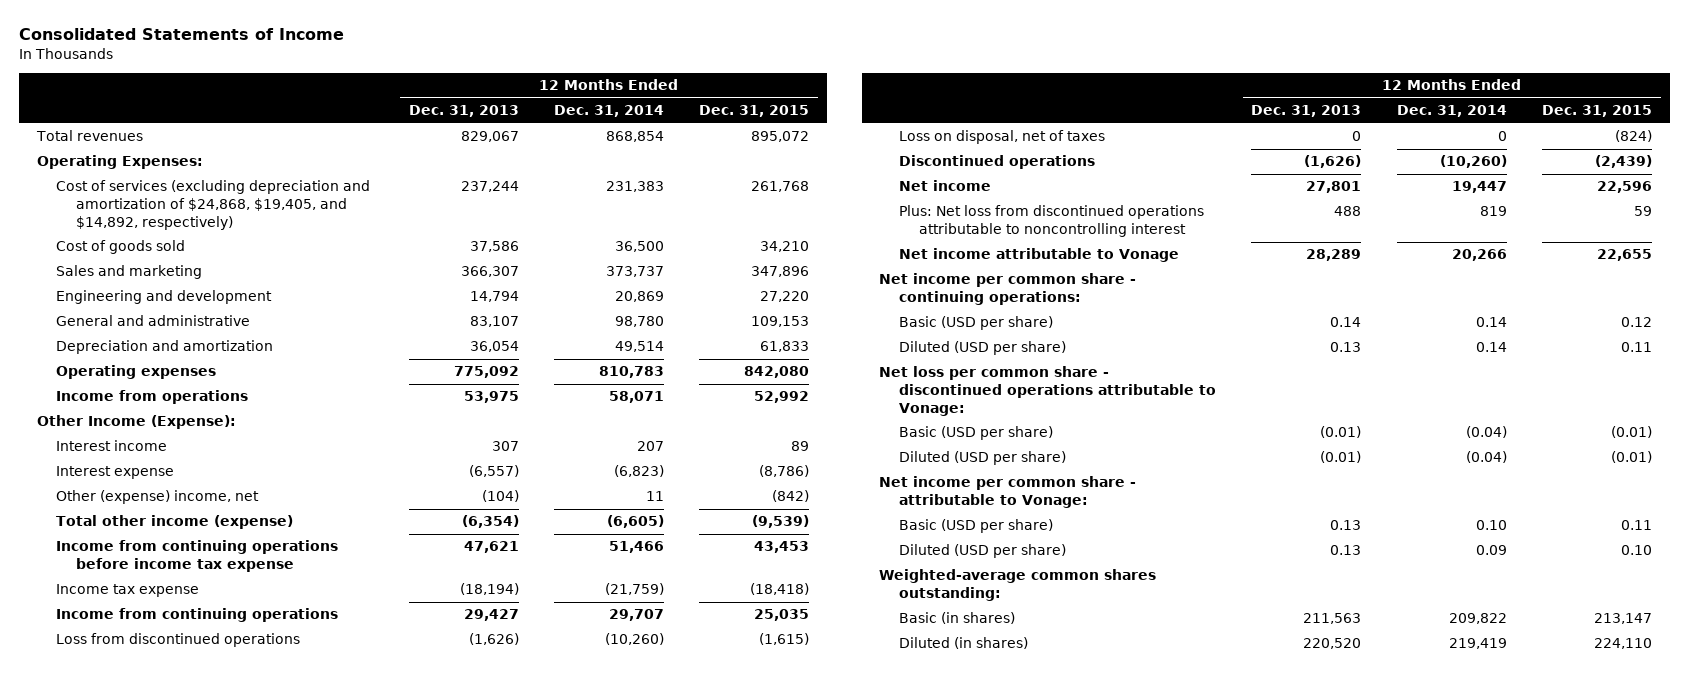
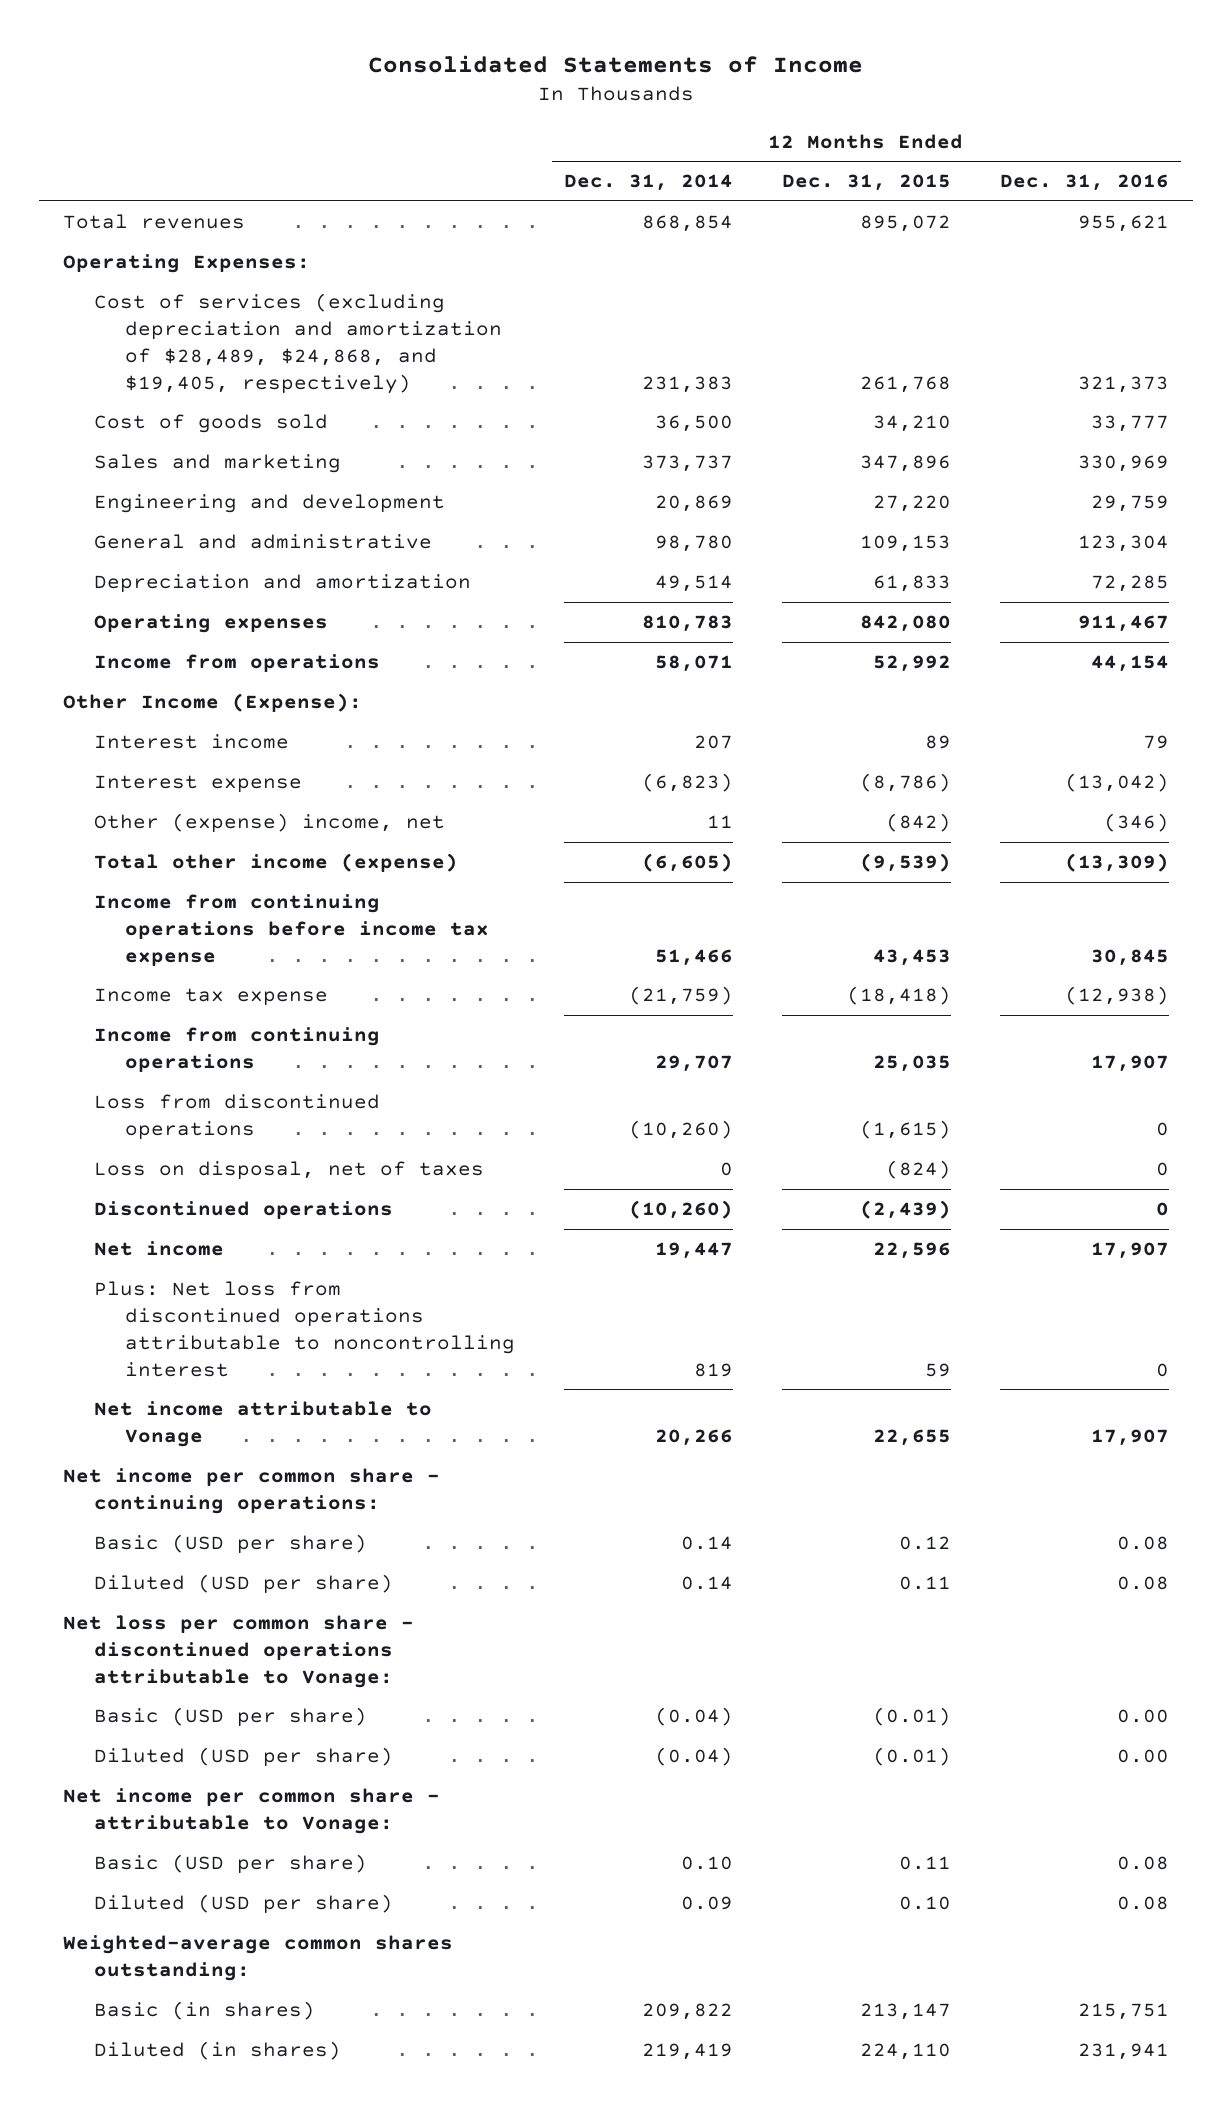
- | 12 Months Ended Dec. 31, 2013 | 12 Months Ended Dec. 31, 2014 | 12 Months Ended Dec. 31, 2015
+ | 12 Months Ended Dec. 31, 2014 | 12 Months Ended Dec. 31, 2015 | 12 Months Ended Dec. 31, 2016
- Cost of services (excluding depreciation and amortization of $24,868, $19,405, and $14,892, respectively) | 237,244 | 231,383 | 261,768
+ Cost of services (excluding depreciation and amortization of $28,489, $24,868, and $19,405, respectively) | 231,383 | 261,768 | 321,373

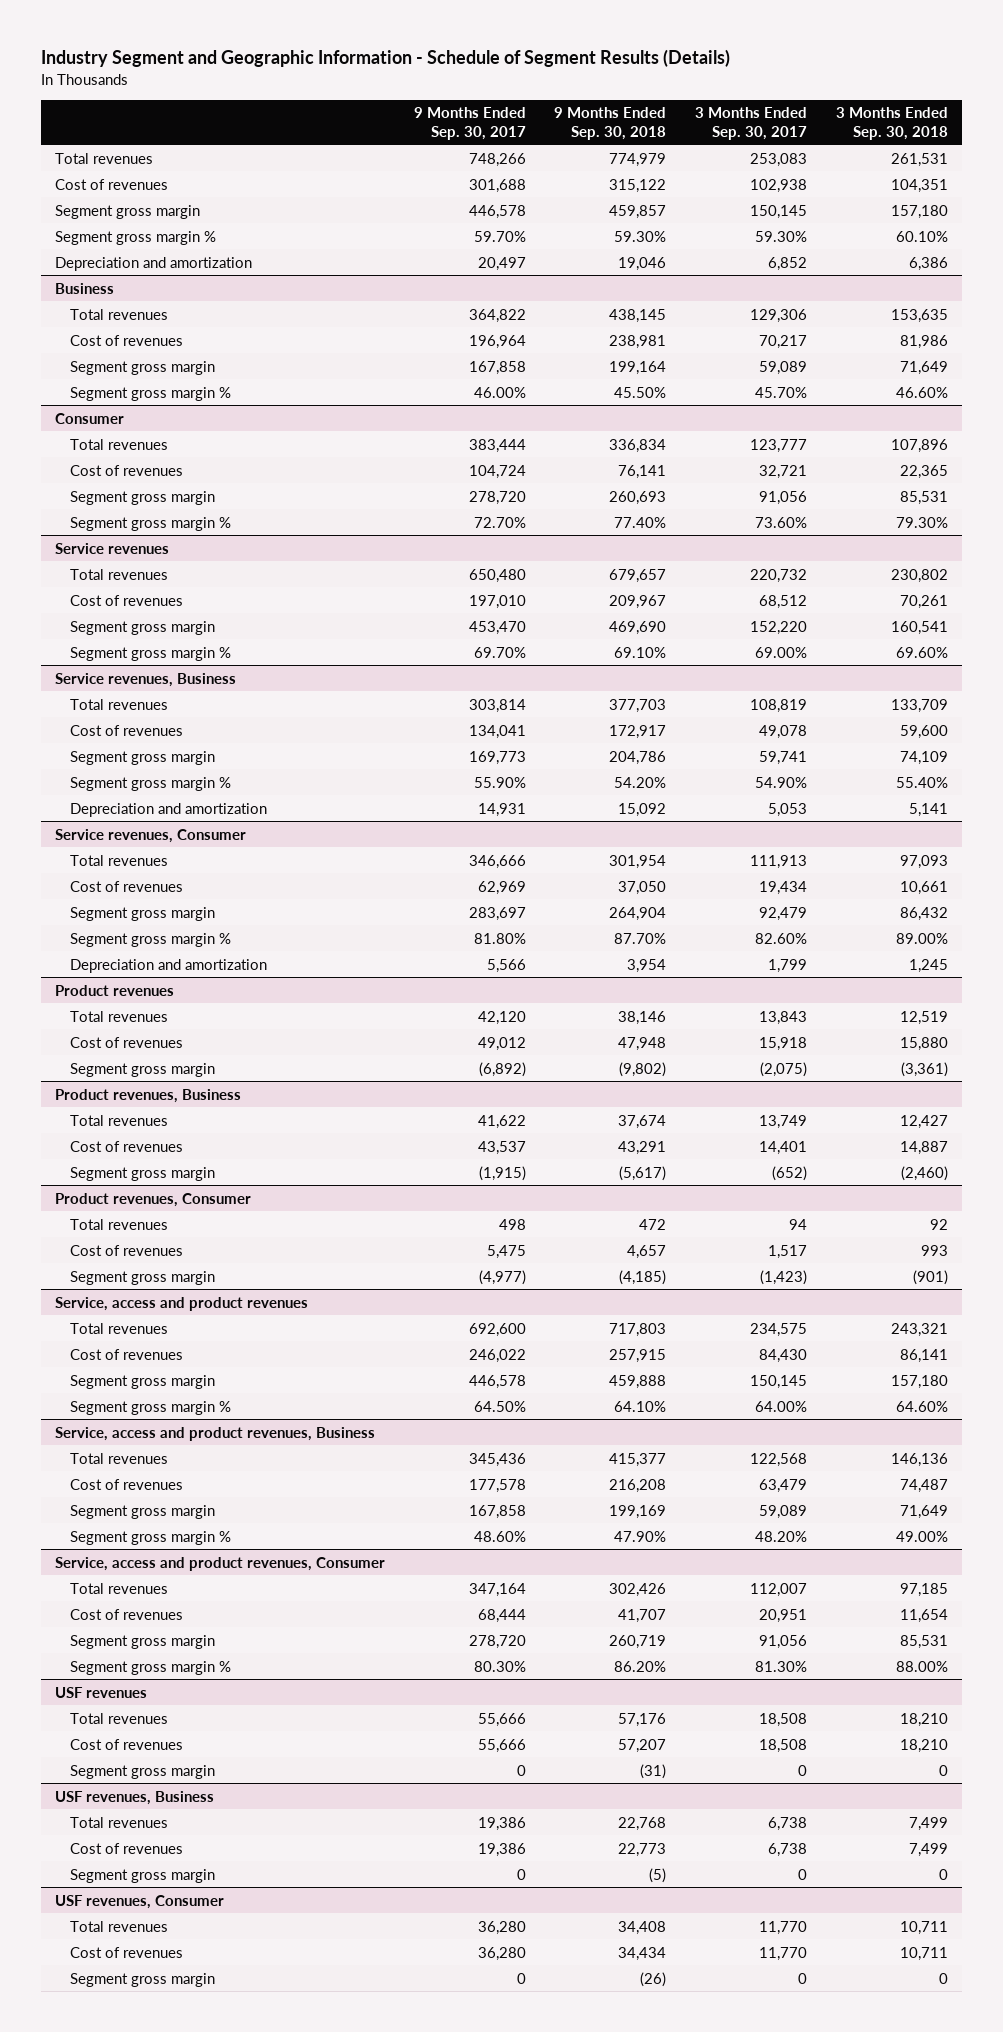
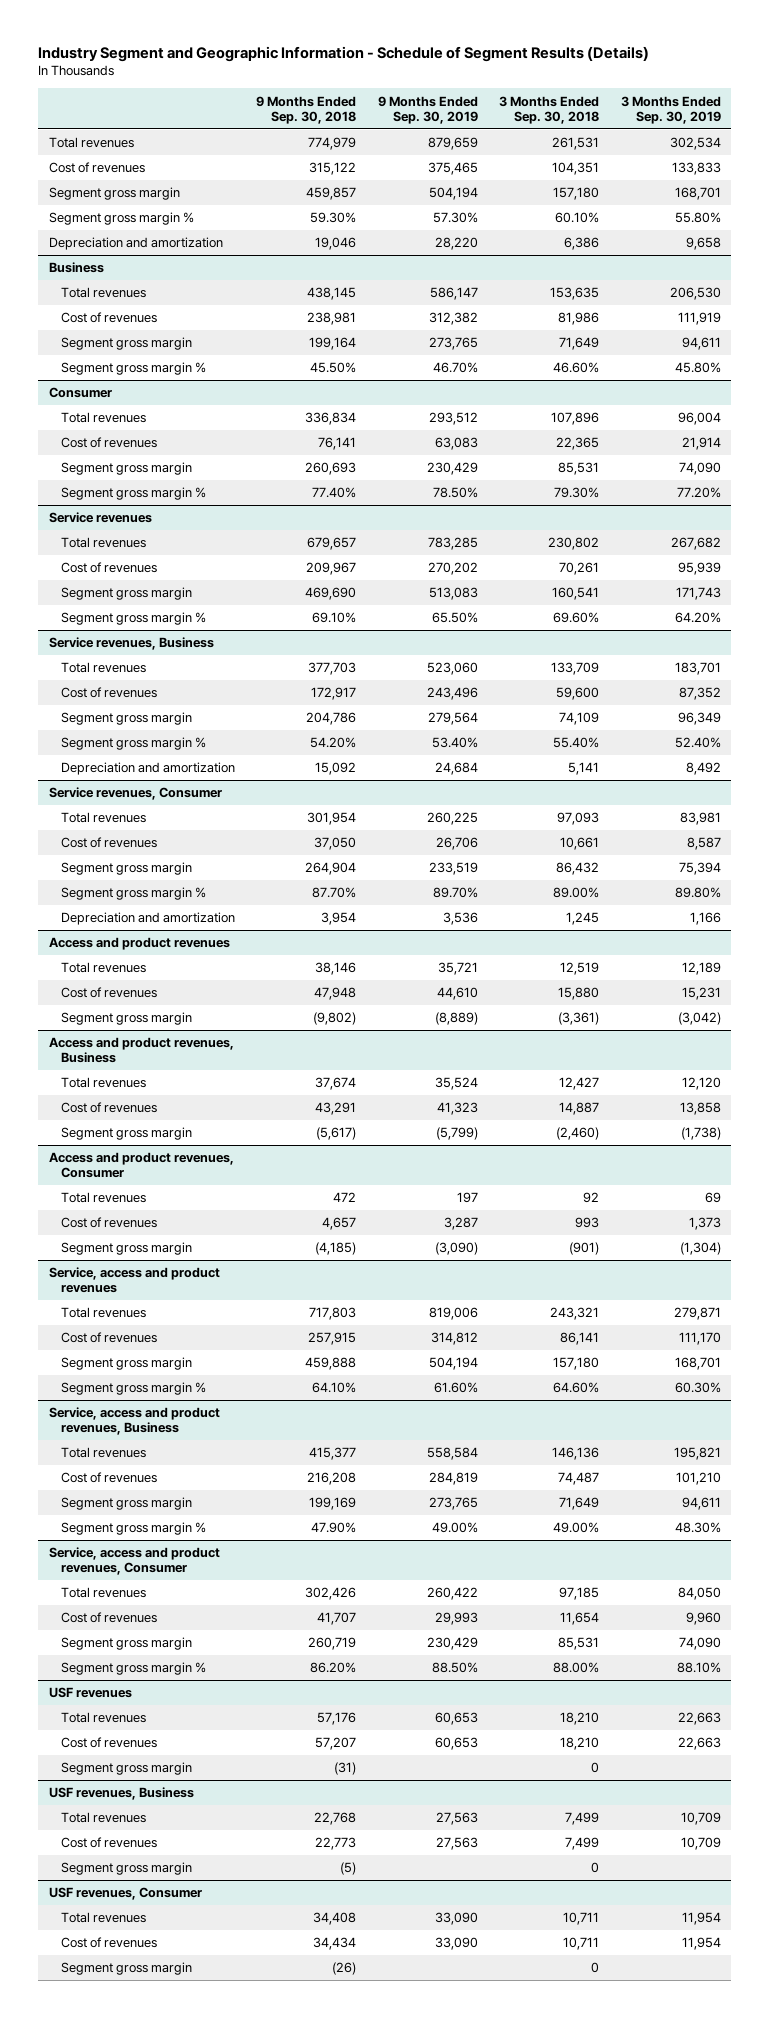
- | 9 Months Ended Sep. 30, 2017 | 9 Months Ended Sep. 30, 2018 | 3 Months Ended Sep. 30, 2017 | 3 Months Ended Sep. 30, 2018
+ | 9 Months Ended Sep. 30, 2018 | 9 Months Ended Sep. 30, 2019 | 3 Months Ended Sep. 30, 2018 | 3 Months Ended Sep. 30, 2019
- Product revenues
+ Access and product revenues
- Product revenues, Business
+ Access and product revenues, Business
- Product revenues, Consumer
+ Access and product revenues, Consumer

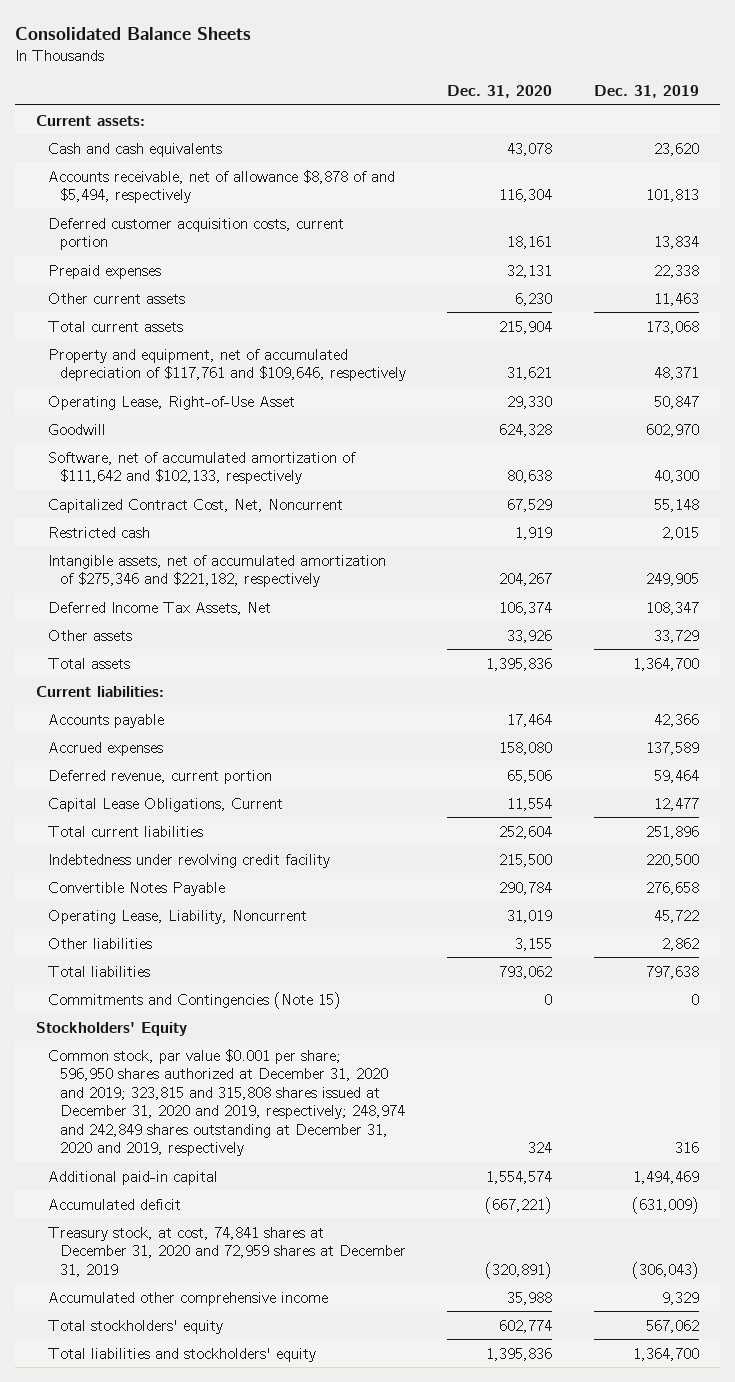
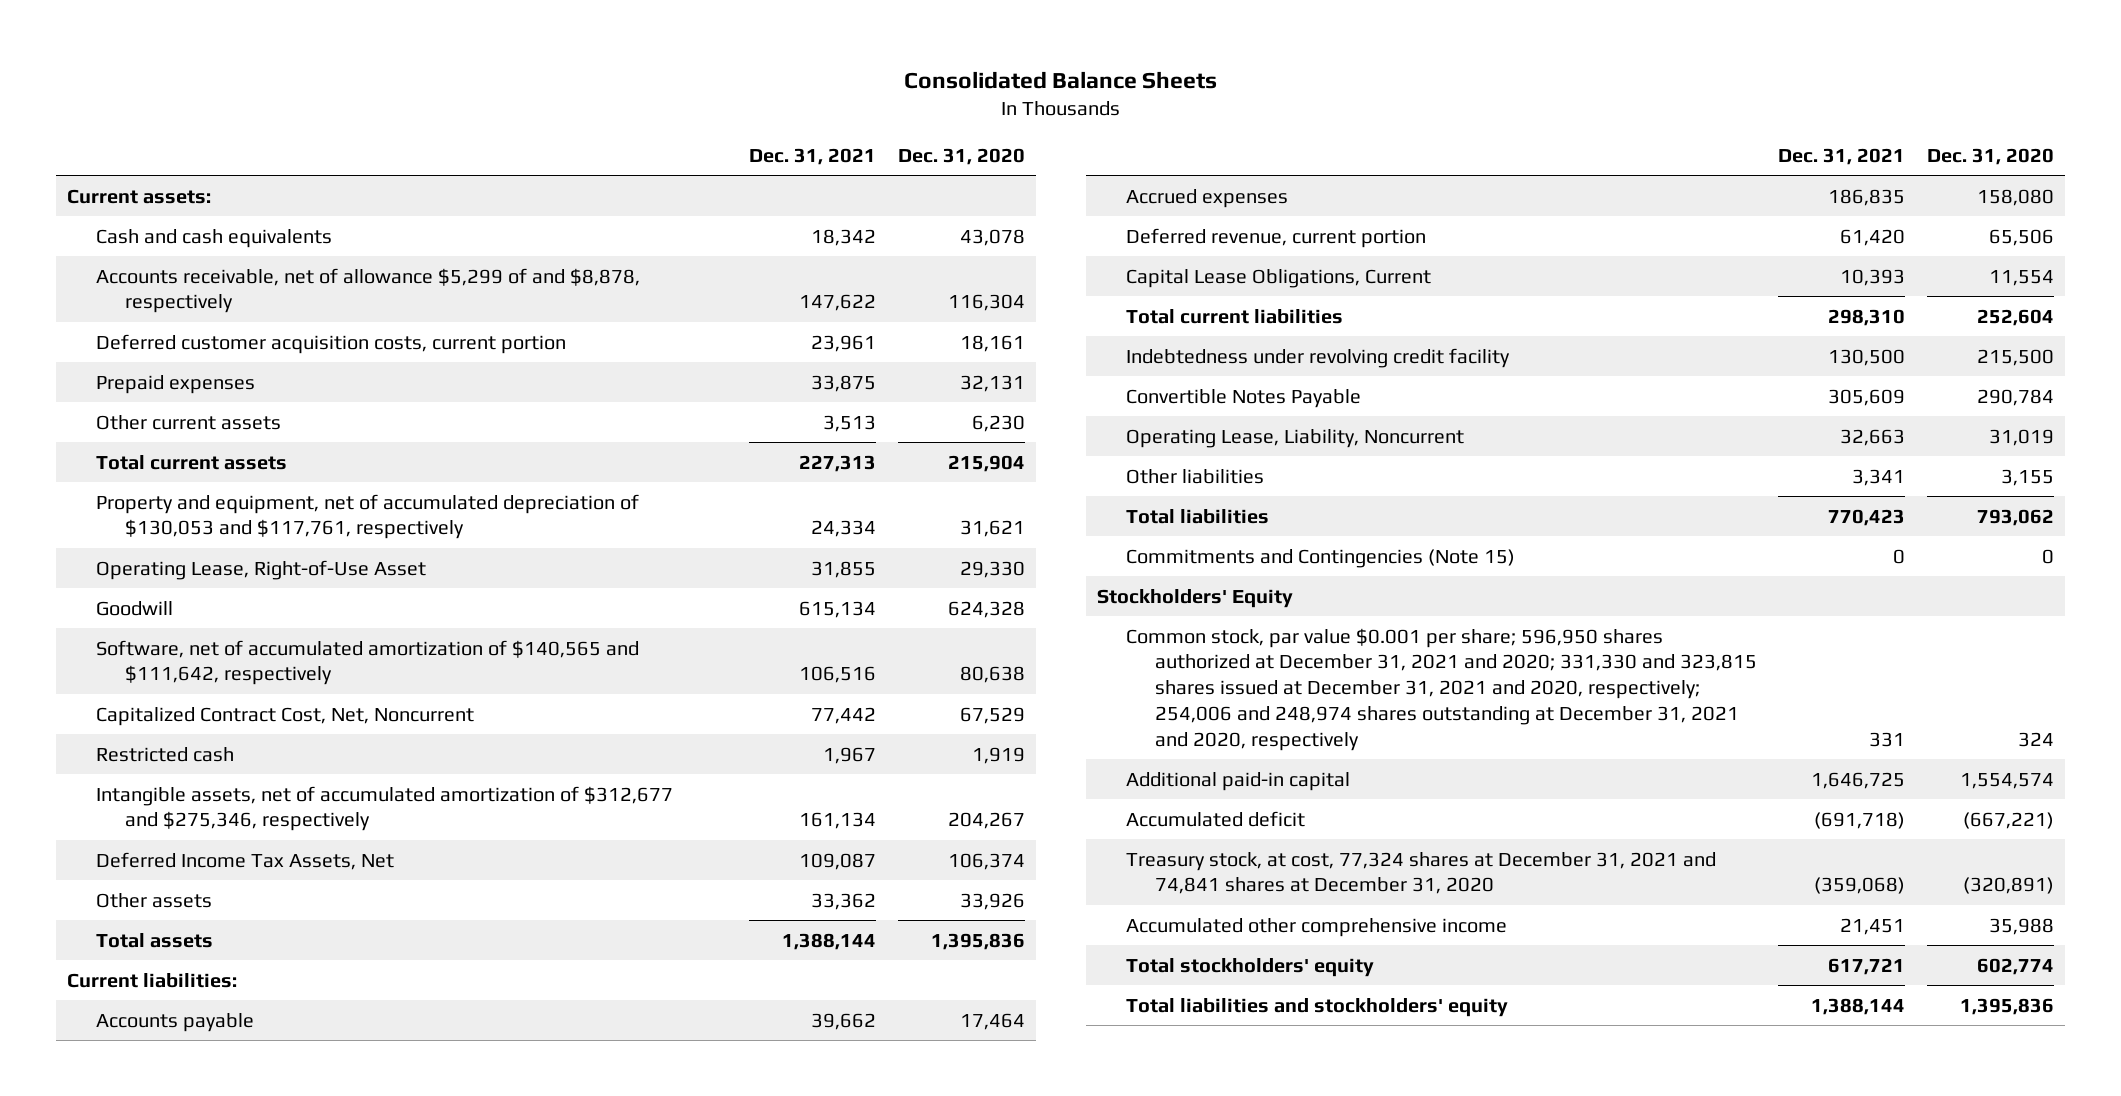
- | Dec. 31, 2020 | Dec. 31, 2019
+ | Dec. 31, 2021 | Dec. 31, 2020
- Accounts receivable, net of allowance $8,878 of and $5,494, respectively | 116,304 | 101,813
+ Accounts receivable, net of allowance $5,299 of and $8,878, respectively | 147,622 | 116,304
- Property and equipment, net of accumulated depreciation of $117,761 and $109,646, respectively | 31,621 | 48,371
+ Property and equipment, net of accumulated depreciation of $130,053 and $117,761, respectively | 24,334 | 31,621
- Software, net of accumulated amortization of $111,642 and $102,133, respectively | 80,638 | 40,300
+ Software, net of accumulated amortization of $140,565 and $111,642, respectively | 106,516 | 80,638
- Intangible assets, net of accumulated amortization of $275,346 and $221,182, respectively | 204,267 | 249,905
+ Intangible assets, net of accumulated amortization of $312,677 and $275,346, respectively | 161,134 | 204,267
- Common stock, par value $0.001 per share; 596,950 shares authorized at December 31, 2020 and 2019; 323,815 and 315,808 shares issued at December 31, 2020 and 2019, respectively; 248,974 and 242,849 shares outstanding at December 31, 2020 and 2019, respectively | 324 | 316
+ Common stock, par value $0.001 per share; 596,950 shares authorized at December 31, 2021 and 2020; 331,330 and 323,815 shares issued at December 31, 2021 and 2020, respectively; 254,006 and 248,974 shares outstanding at December 31, 2021 and 2020, respectively | 331 | 324
- Treasury stock, at cost, 74,841 shares at December 31, 2020 and 72,959 shares at December 31, 2019 | (320,891) | (306,043)
+ Treasury stock, at cost, 77,324 shares at December 31, 2021 and 74,841 shares at December 31, 2020 | (359,068) | (320,891)

